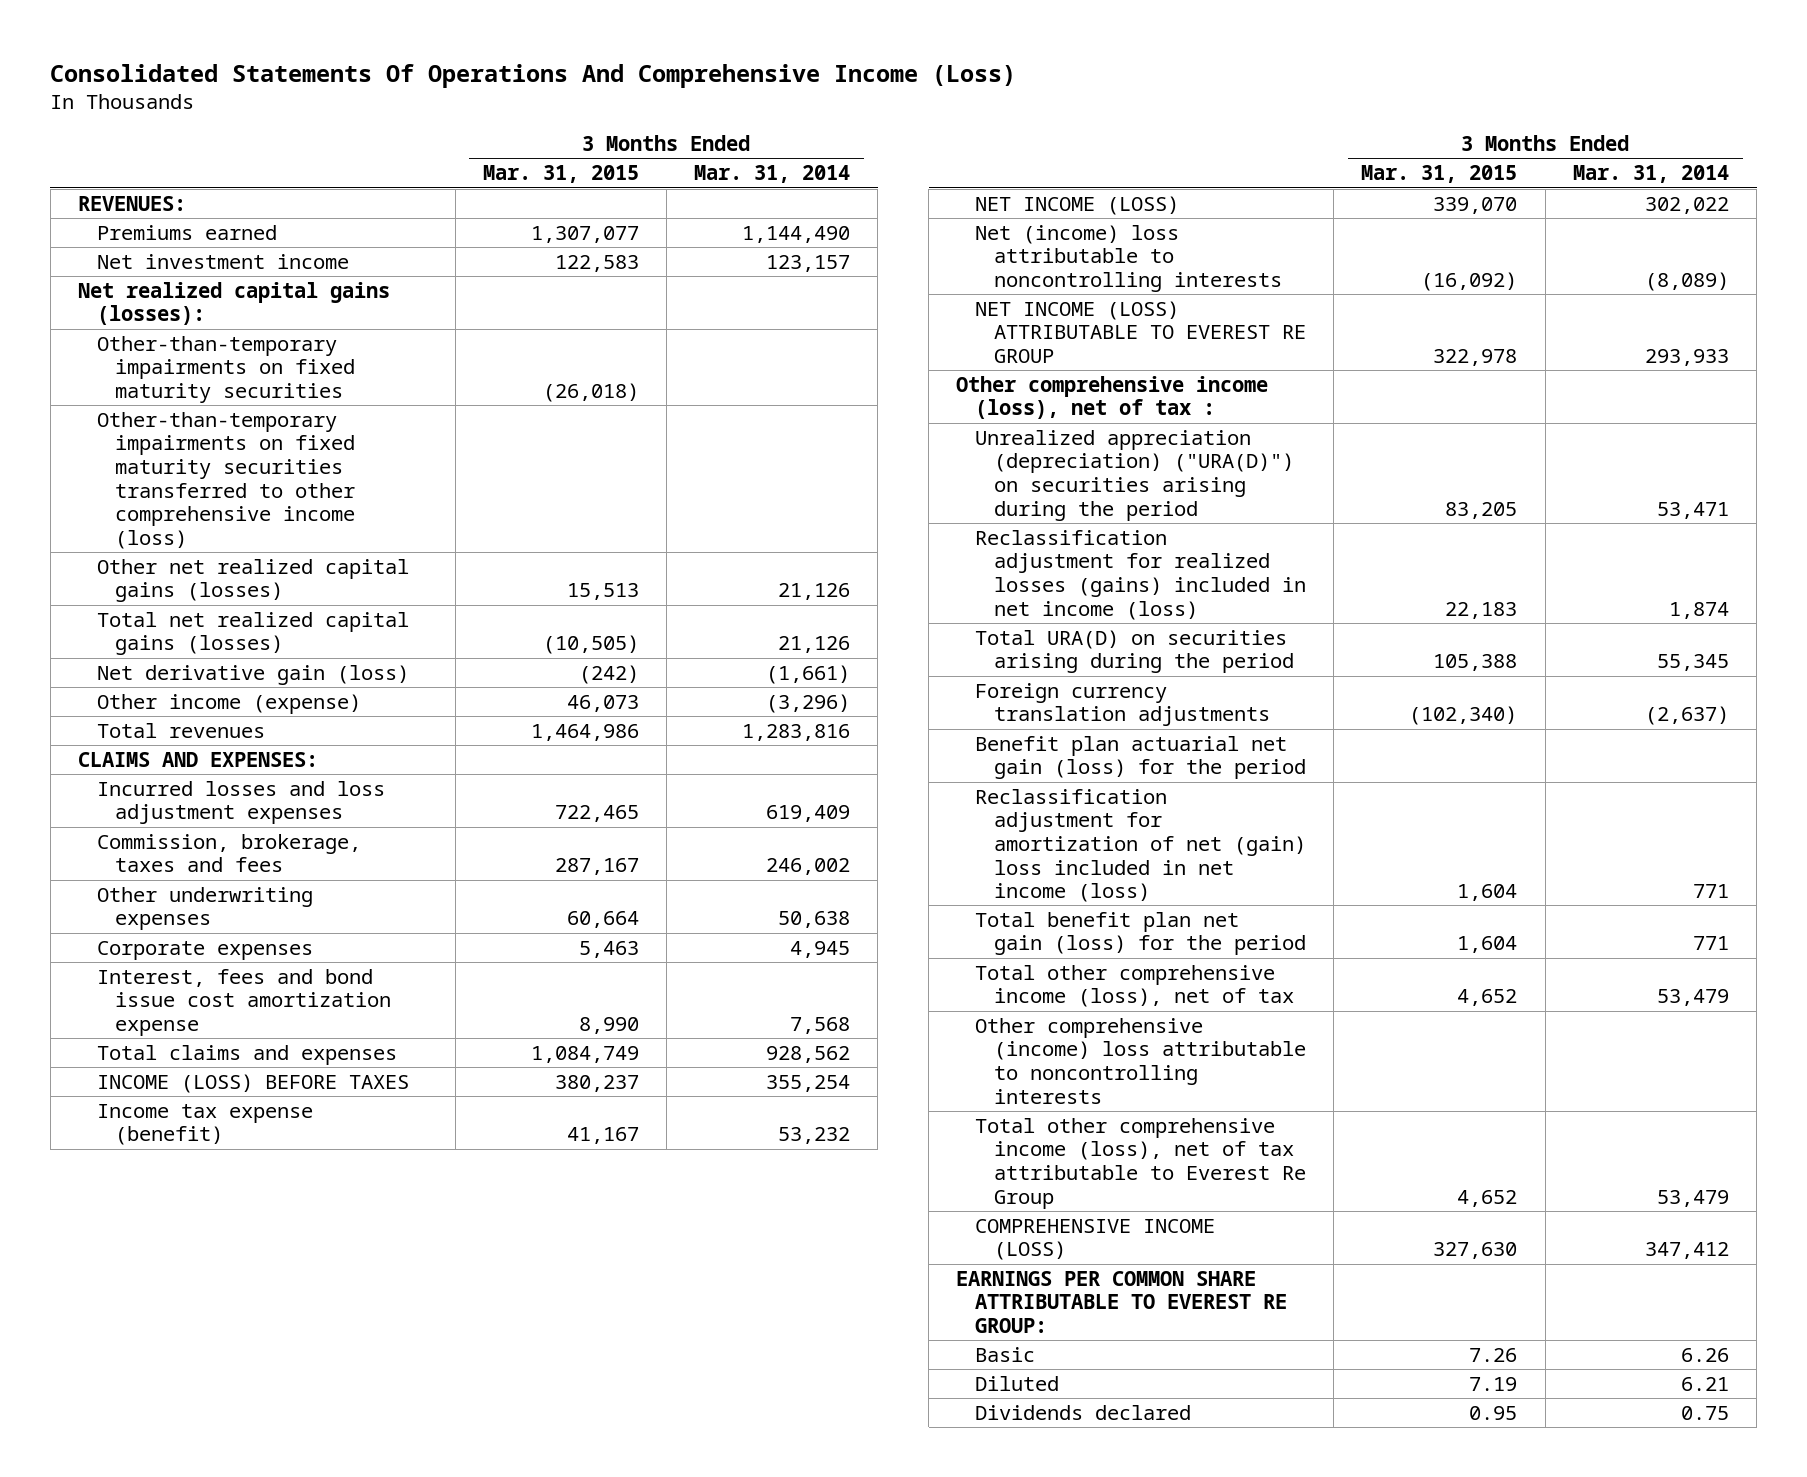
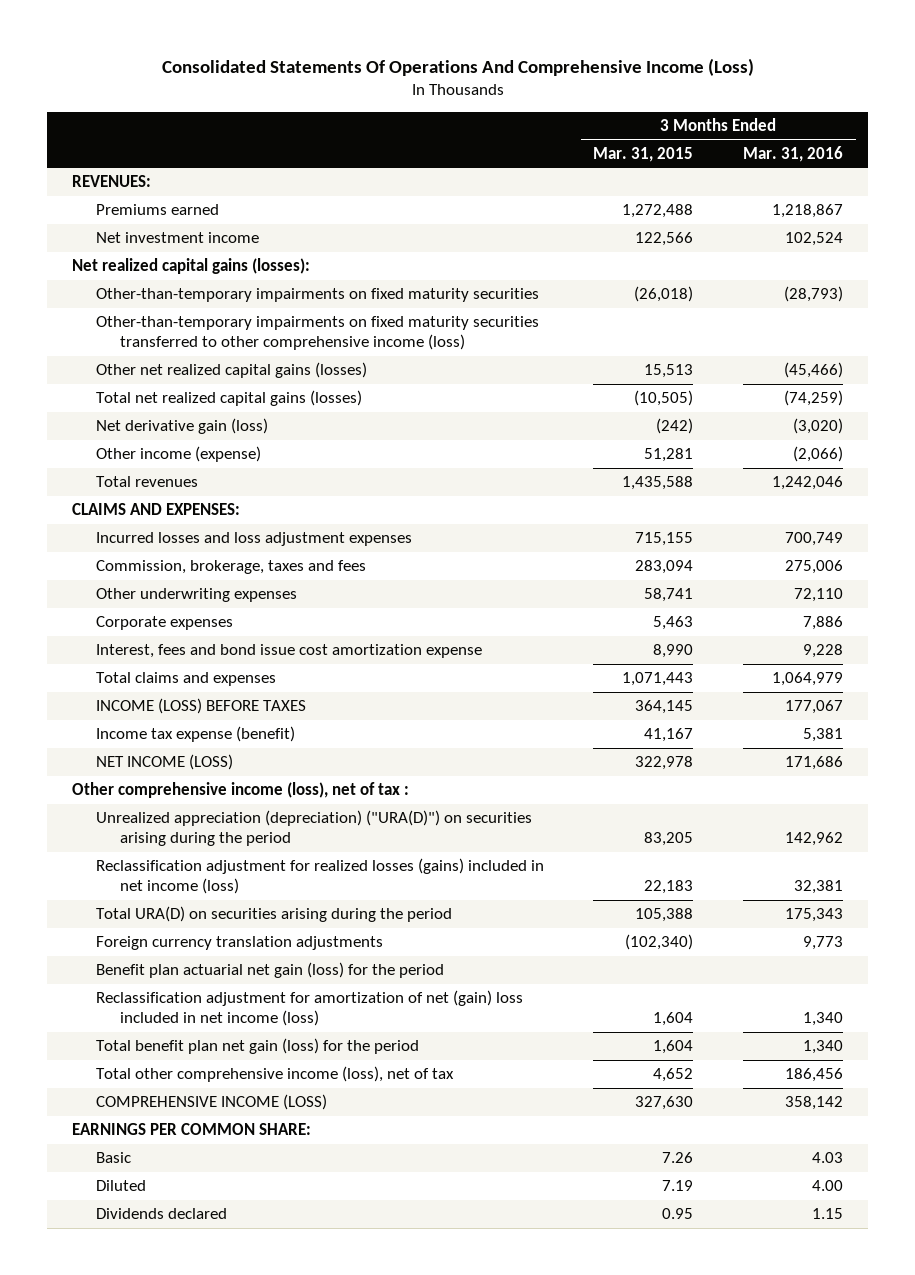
- | 3 Months Ended Mar. 31, 2015 | 3 Months Ended Mar. 31, 2014
+ | 3 Months Ended Mar. 31, 2015 | 3 Months Ended Mar. 31, 2016
- Premiums earned | 1,307,077 | 1,144,490
- Net investment income | 122,583 | 123,157
+ Premiums earned | 1,272,488 | 1,218,867
+ Net investment income | 122,566 | 102,524
- Other income (expense) | 46,073 | (3,296)
- Total revenues | 1,464,986 | 1,283,816
+ Other income (expense) | 51,281 | (2,066)
+ Total revenues | 1,435,588 | 1,242,046
- Incurred losses and loss adjustment expenses | 722,465 | 619,409
- Commission, brokerage, taxes and fees | 287,167 | 246,002
- Other underwriting expenses | 60,664 | 50,638
+ Incurred losses and loss adjustment expenses | 715,155 | 700,749
+ Commission, brokerage, taxes and fees | 283,094 | 275,006
+ Other underwriting expenses | 58,741 | 72,110
- Total claims and expenses | 1,084,749 | 928,562
- INCOME (LOSS) BEFORE TAXES | 380,237 | 355,254
+ Total claims and expenses | 1,071,443 | 1,064,979
+ INCOME (LOSS) BEFORE TAXES | 364,145 | 177,067
- NET INCOME (LOSS) | 339,070 | 302,022
- Net (income) loss attributable to noncontrolling interests | (16,092) | (8,089)
- NET INCOME (LOSS) ATTRIBUTABLE TO EVEREST RE GROUP | 322,978 | 293,933
+ NET INCOME (LOSS) | 322,978 | 171,686
- Other comprehensive (income) loss attributable to noncontrolling interests
- Total other comprehensive income (loss), net of tax attributable to Everest Re Group | 4,652 | 53,479
- EARNINGS PER COMMON SHARE ATTRIBUTABLE TO EVEREST RE GROUP:
+ EARNINGS PER COMMON SHARE:

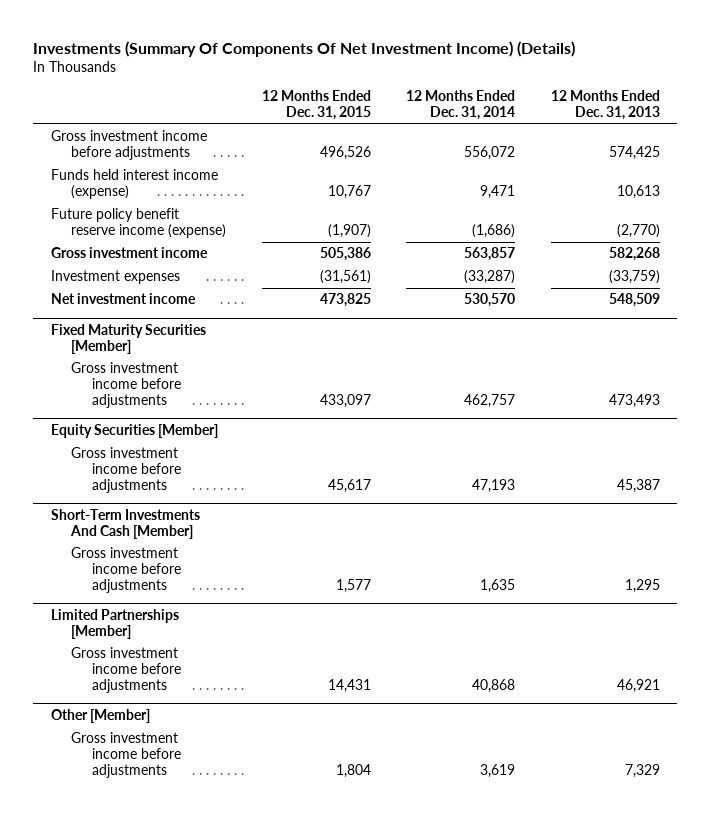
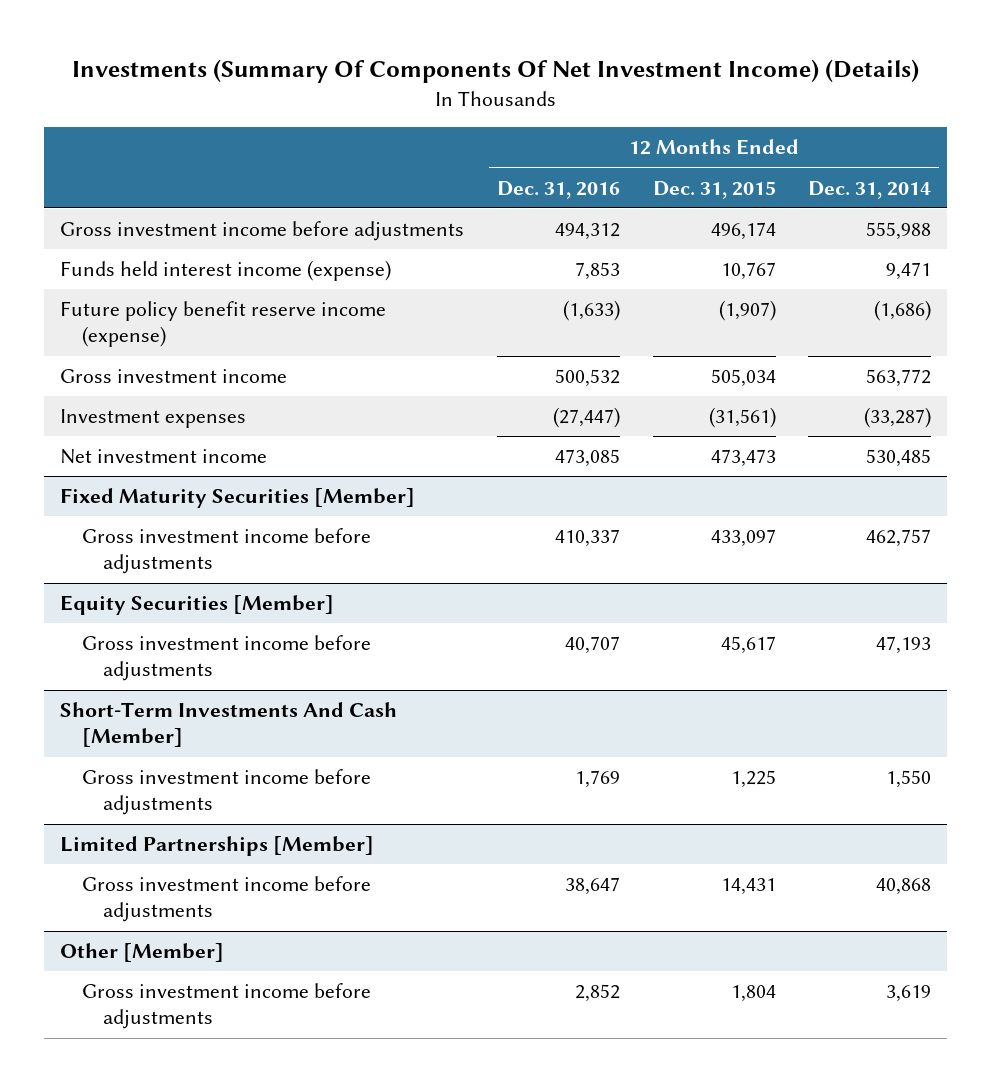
- | 12 Months Ended Dec. 31, 2015 | 12 Months Ended Dec. 31, 2014 | 12 Months Ended Dec. 31, 2013
+ | 12 Months Ended Dec. 31, 2016 | 12 Months Ended Dec. 31, 2015 | 12 Months Ended Dec. 31, 2014
- Gross investment income before adjustments | 496,526 | 556,072 | 574,425
+ Gross investment income before adjustments | 494,312 | 496,174 | 555,988
- Gross investment income | 505,386 | 563,857 | 582,268
+ Gross investment income | 500,532 | 505,034 | 563,772
- Net investment income | 473,825 | 530,570 | 548,509
+ Net investment income | 473,085 | 473,473 | 530,485
@ Short-Term Investments And Cash [Member]
- Gross investment income before adjustments | 1,577 | 1,635 | 1,295
+ Gross investment income before adjustments | 1,769 | 1,225 | 1,550

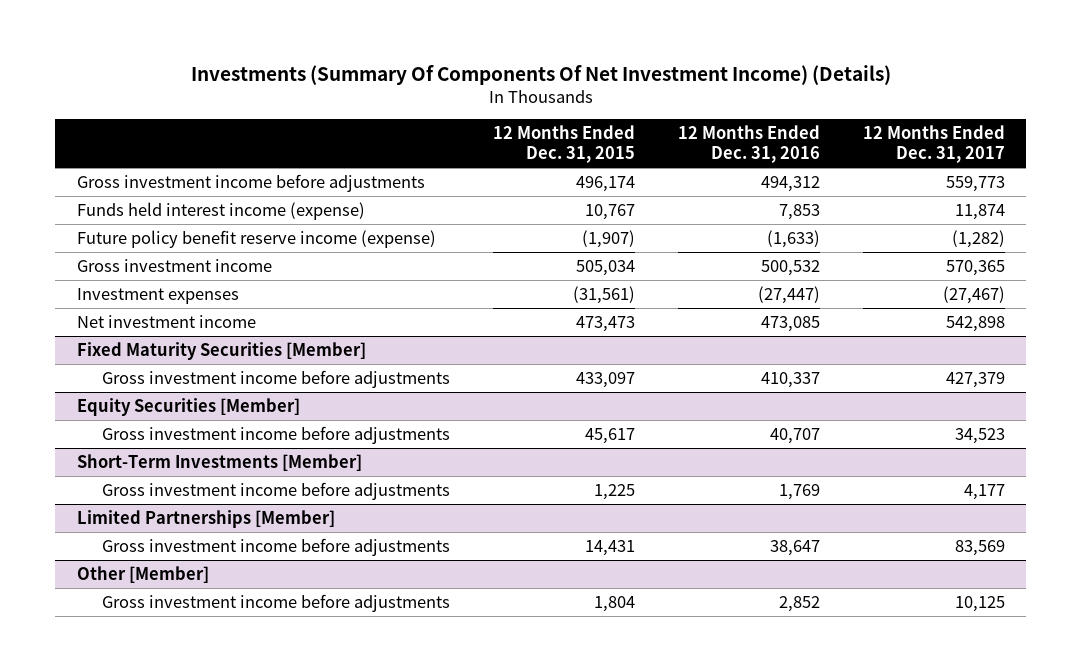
- | 12 Months Ended Dec. 31, 2016 | 12 Months Ended Dec. 31, 2015 | 12 Months Ended Dec. 31, 2014
+ | 12 Months Ended Dec. 31, 2015 | 12 Months Ended Dec. 31, 2016 | 12 Months Ended Dec. 31, 2017
- Short-Term Investments And Cash [Member]
+ Short-Term Investments [Member]

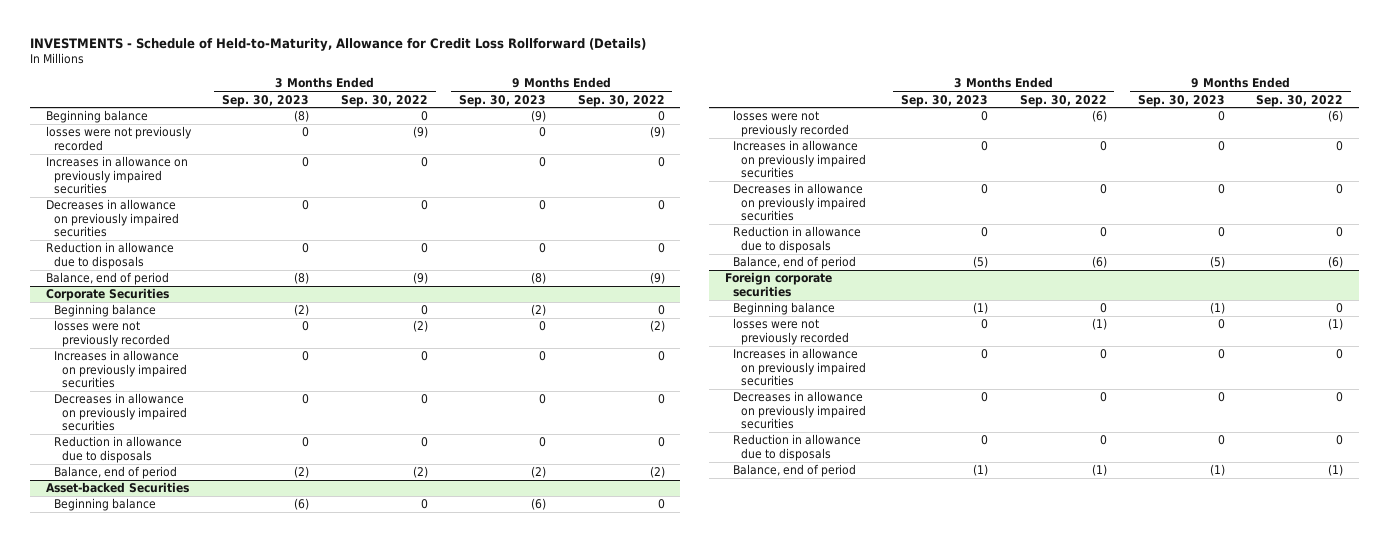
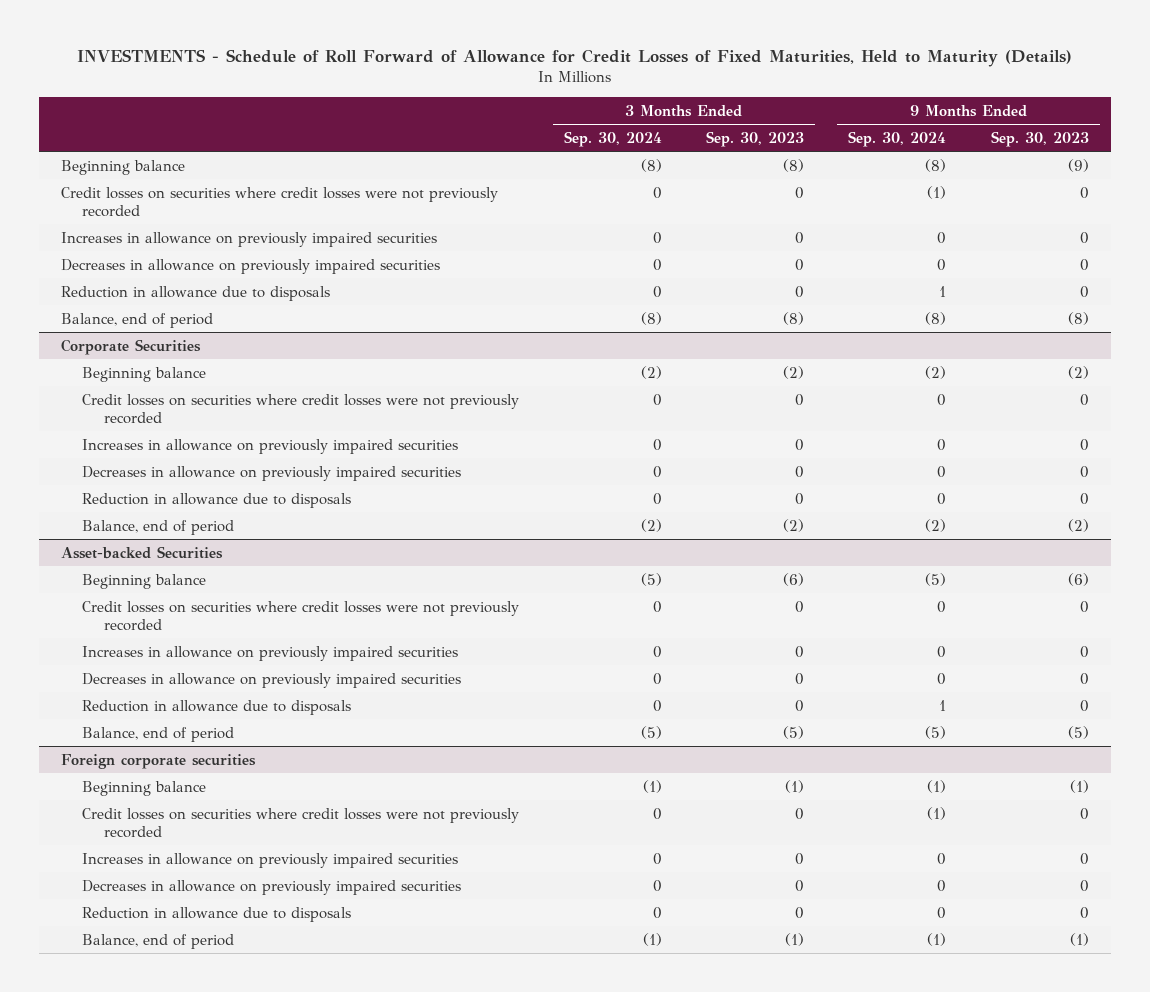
- INVESTMENTS - Schedule of Held-to-Maturity, Allowance for Credit Loss Rollforward (Details)
+ INVESTMENTS - Schedule of Roll Forward of Allowance for Credit Losses of Fixed Maturities, Held to Maturity (Details)
- | 3 Months Ended Sep. 30, 2023 | 3 Months Ended Sep. 30, 2022 | 9 Months Ended Sep. 30, 2023 | 9 Months Ended Sep. 30, 2022
+ | 3 Months Ended Sep. 30, 2024 | 3 Months Ended Sep. 30, 2023 | 9 Months Ended Sep. 30, 2024 | 9 Months Ended Sep. 30, 2023
- losses were not previously recorded | 0 | (9) | 0 | (9)
+ Credit losses on securities where credit losses were not previously recorded | 0 | 0 | (1) | 0
@ Corporate Securities
- losses were not previously recorded | 0 | (2) | 0 | (2)
+ Credit losses on securities where credit losses were not previously recorded | 0 | 0 | 0 | 0
@ Asset-backed Securities
- losses were not previously recorded | 0 | (6) | 0 | (6)
+ Credit losses on securities where credit losses were not previously recorded | 0 | 0 | 0 | 0
@ Foreign corporate securities
- losses were not previously recorded | 0 | (1) | 0 | (1)
+ Credit losses on securities where credit losses were not previously recorded | 0 | 0 | (1) | 0

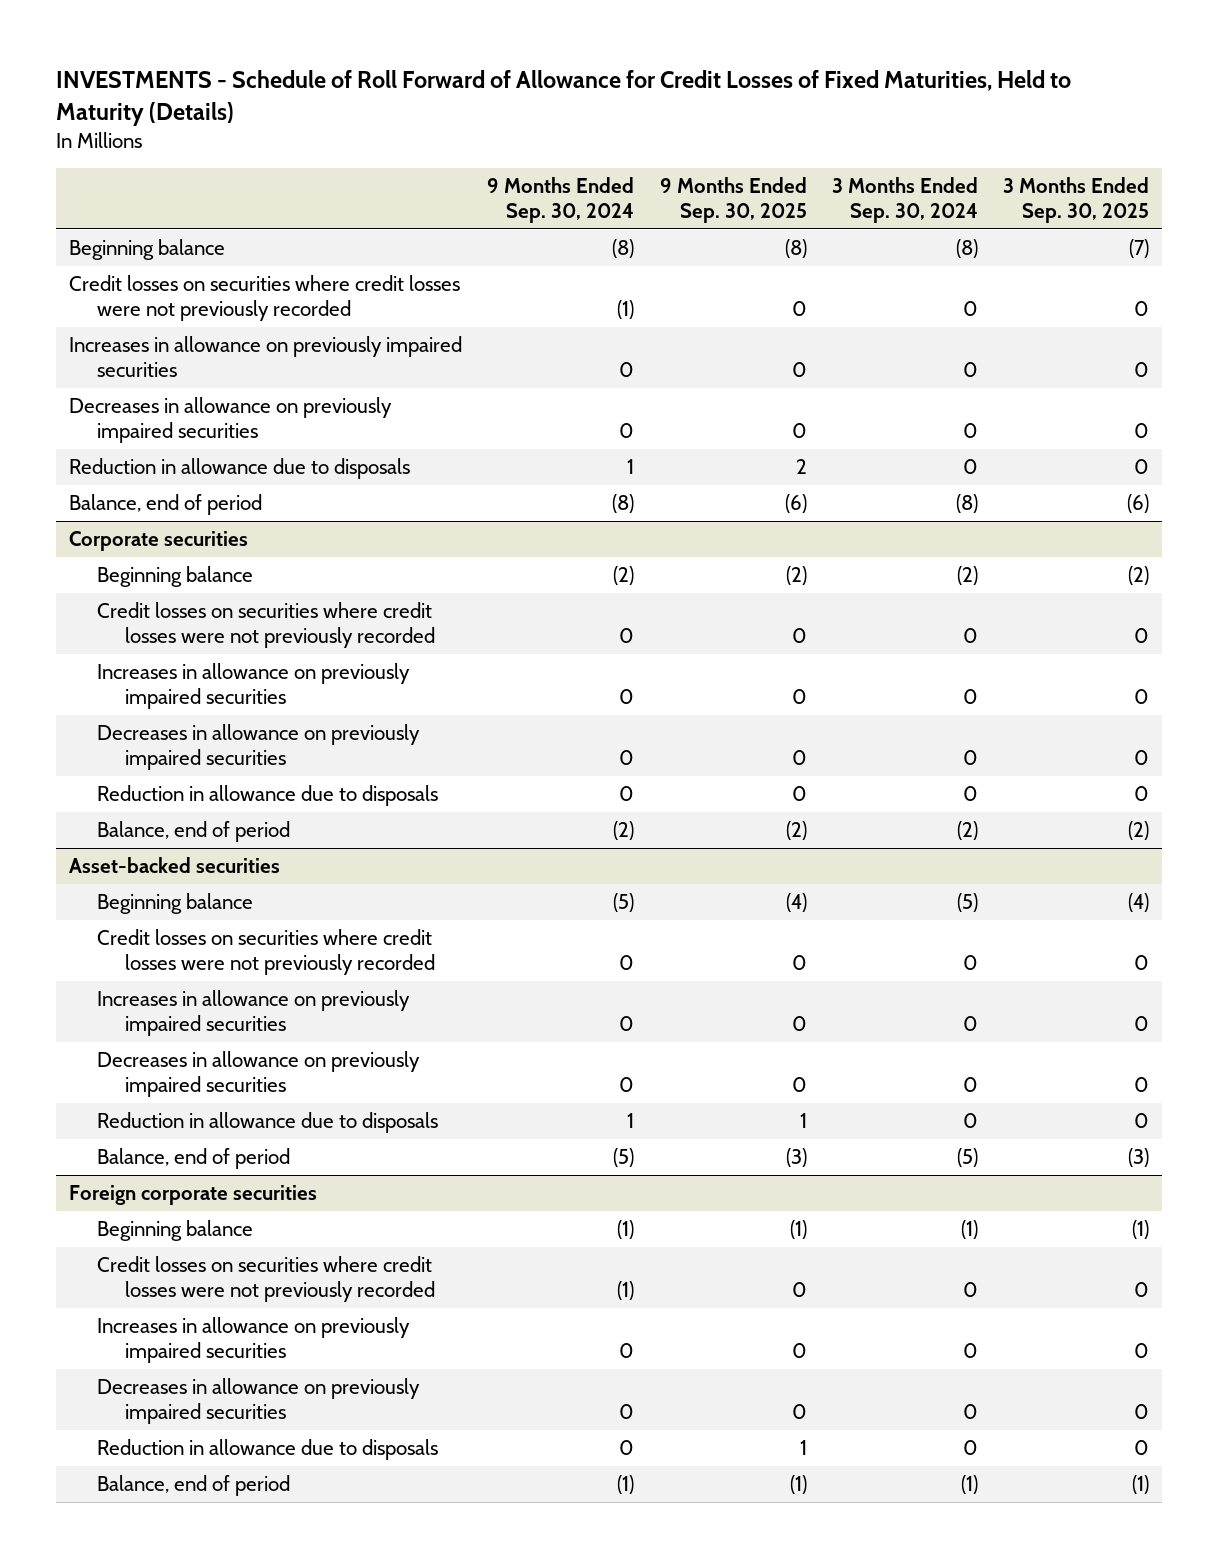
- | 3 Months Ended Sep. 30, 2024 | 3 Months Ended Sep. 30, 2023 | 9 Months Ended Sep. 30, 2024 | 9 Months Ended Sep. 30, 2023
+ | 9 Months Ended Sep. 30, 2024 | 9 Months Ended Sep. 30, 2025 | 3 Months Ended Sep. 30, 2024 | 3 Months Ended Sep. 30, 2025
- Corporate Securities
+ Corporate securities
- Asset-backed Securities
+ Asset-backed securities

